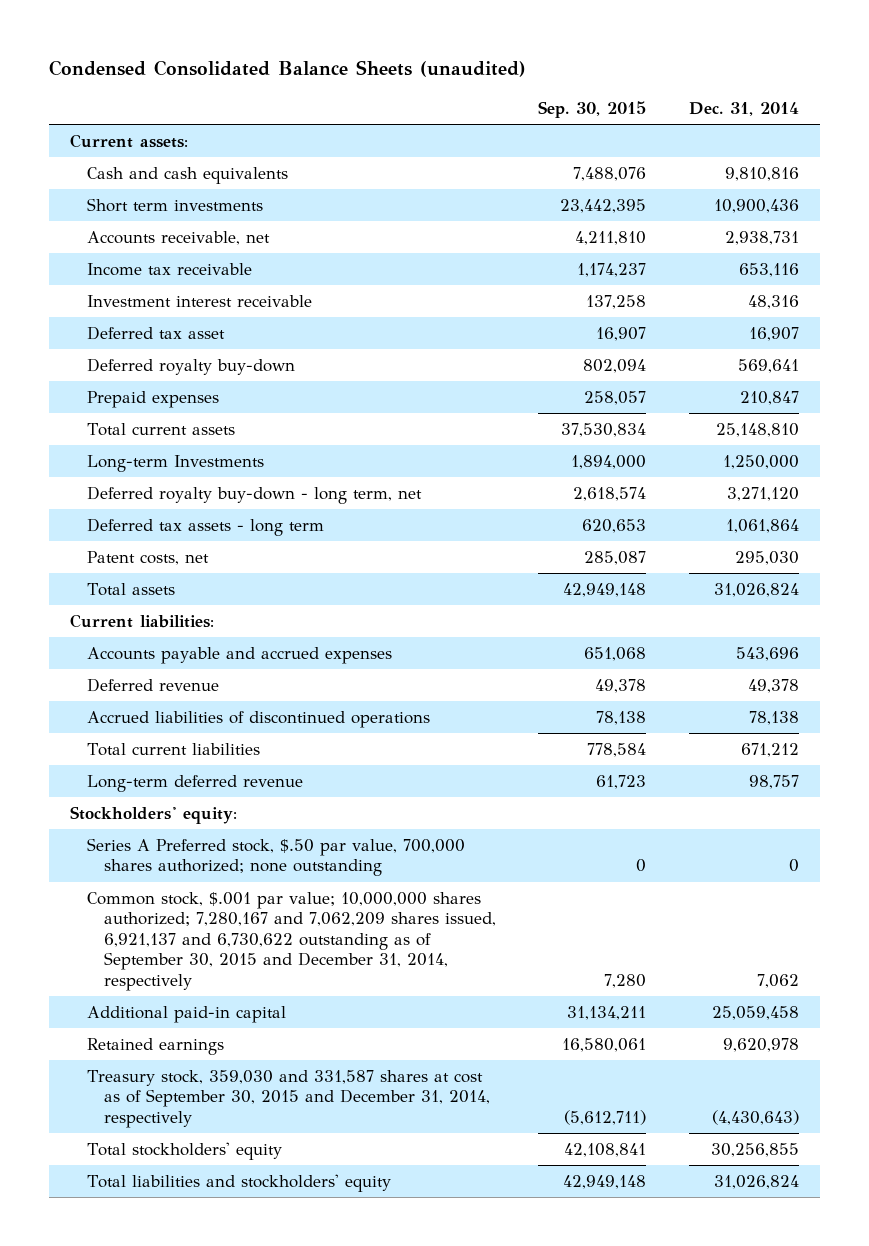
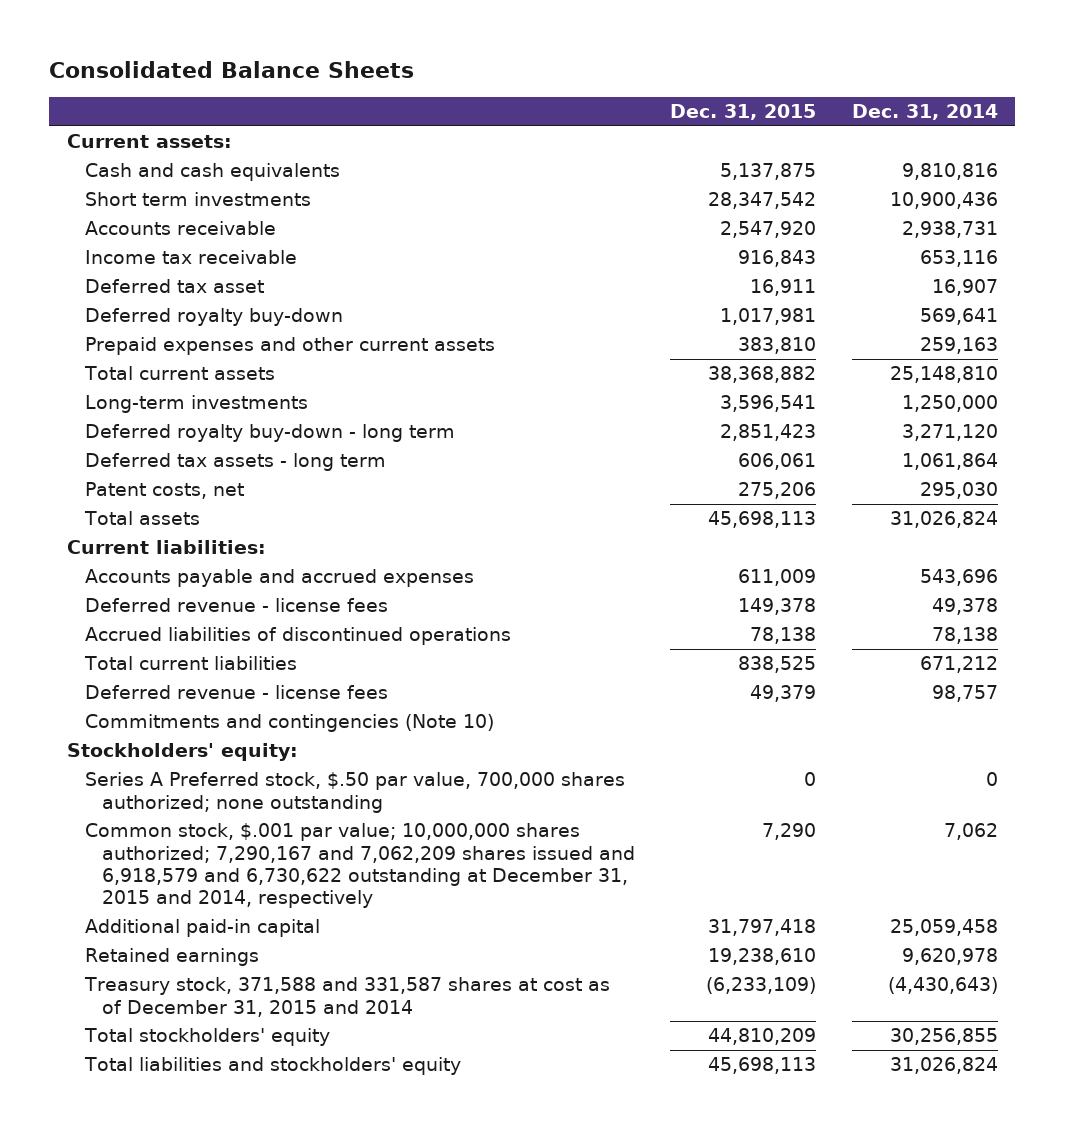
- Condensed Consolidated Balance Sheets (unaudited)
+ Consolidated Balance Sheets
- | Sep. 30, 2015 | Dec. 31, 2014
+ | Dec. 31, 2015 | Dec. 31, 2014
- Accounts receivable, net | 4,211,810 | 2,938,731
+ Accounts receivable | 2,547,920 | 2,938,731
- Investment interest receivable | 137,258 | 48,316
- Prepaid expenses | 258,057 | 210,847
+ Prepaid expenses and other current assets | 383,810 | 259,163
- Long-term Investments | 1,894,000 | 1,250,000
- Deferred royalty buy-down - long term, net | 2,618,574 | 3,271,120
+ Long-term investments | 3,596,541 | 1,250,000
+ Deferred royalty buy-down - long term | 2,851,423 | 3,271,120
- Deferred revenue | 49,378 | 49,378
+ Deferred revenue - license fees | 149,378 | 49,378
- Long-term deferred revenue | 61,723 | 98,757
+ Deferred revenue - license fees | 49,379 | 98,757
+ Commitments and contingencies (Note 10)
- Common stock, $.001 par value; 10,000,000 shares authorized; 7,280,167 and 7,062,209 shares issued, 6,921,137 and 6,730,622 outstanding as of September 30, 2015 and December 31, 2014, respectively | 7,280 | 7,062
+ Common stock, $.001 par value; 10,000,000 shares authorized; 7,290,167 and 7,062,209 shares issued and 6,918,579 and 6,730,622 outstanding at December 31, 2015 and 2014, respectively | 7,290 | 7,062
- Treasury stock, 359,030 and 331,587 shares at cost as of September 30, 2015 and December 31, 2014, respectively | (5,612,711) | (4,430,643)
+ Treasury stock, 371,588 and 331,587 shares at cost as of December 31, 2015 and 2014 | (6,233,109) | (4,430,643)

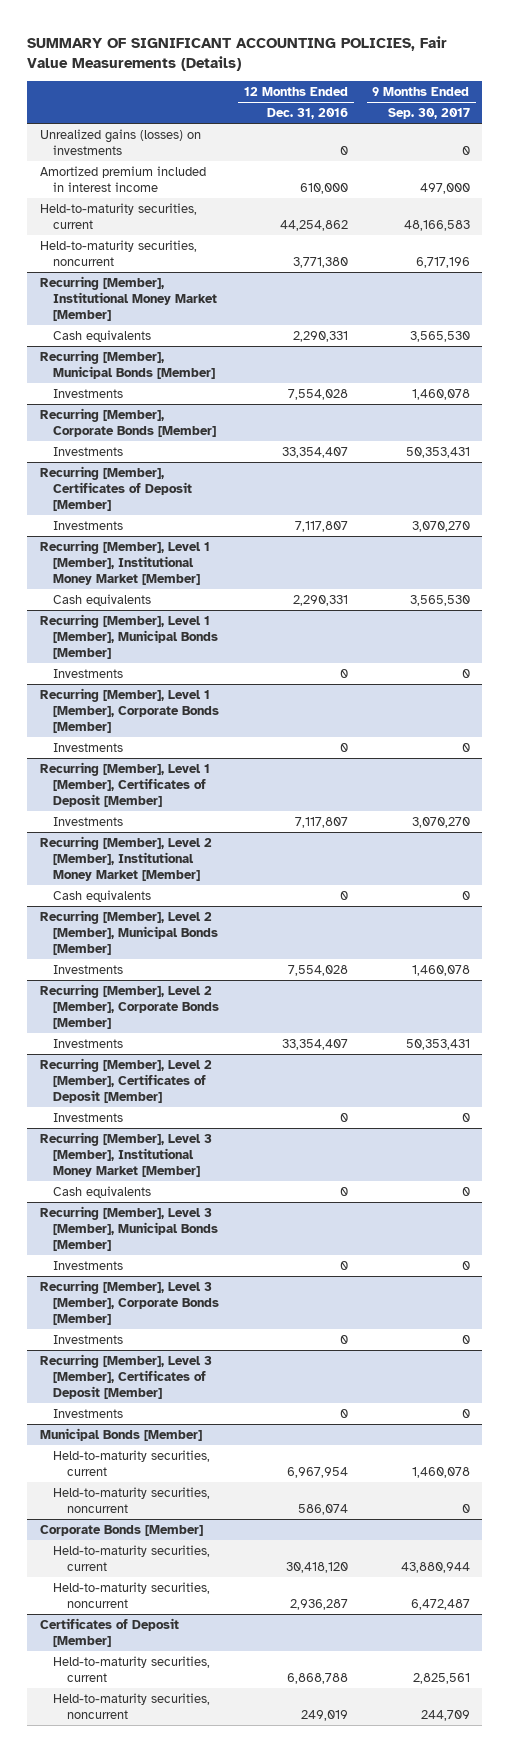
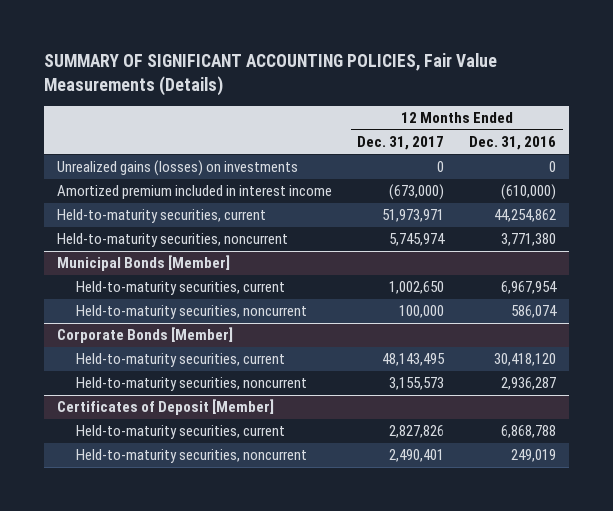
- | 12 Months Ended Dec. 31, 2016 | 9 Months Ended Sep. 30, 2017
+ | 12 Months Ended Dec. 31, 2017 | 12 Months Ended Dec. 31, 2016
- Amortized premium included in interest income | 610,000 | 497,000
+ Amortized premium included in interest income | (673,000) | (610,000)
- Recurring [Member], Institutional Money Market [Member]
- Cash equivalents | 2,290,331 | 3,565,530
- Recurring [Member], Municipal Bonds [Member]
- Investments | 7,554,028 | 1,460,078
- Recurring [Member], Corporate Bonds [Member]
- Investments | 33,354,407 | 50,353,431
- Recurring [Member], Certificates of Deposit [Member]
- Investments | 7,117,807 | 3,070,270
- Recurring [Member], Level 1 [Member], Institutional Money Market [Member]
- Cash equivalents | 2,290,331 | 3,565,530
- Recurring [Member], Level 1 [Member], Municipal Bonds [Member]
- Investments | 0 | 0
- Recurring [Member], Level 1 [Member], Corporate Bonds [Member]
- Investments | 0 | 0
- Recurring [Member], Level 1 [Member], Certificates of Deposit [Member]
- Investments | 7,117,807 | 3,070,270
- Recurring [Member], Level 2 [Member], Institutional Money Market [Member]
- Cash equivalents | 0 | 0
- Recurring [Member], Level 2 [Member], Municipal Bonds [Member]
- Investments | 7,554,028 | 1,460,078
- Recurring [Member], Level 2 [Member], Corporate Bonds [Member]
- Investments | 33,354,407 | 50,353,431
- Recurring [Member], Level 2 [Member], Certificates of Deposit [Member]
- Investments | 0 | 0
- Recurring [Member], Level 3 [Member], Institutional Money Market [Member]
- Cash equivalents | 0 | 0
- Recurring [Member], Level 3 [Member], Municipal Bonds [Member]
- Investments | 0 | 0
- Recurring [Member], Level 3 [Member], Corporate Bonds [Member]
- Investments | 0 | 0
- Recurring [Member], Level 3 [Member], Certificates of Deposit [Member]
- Investments | 0 | 0

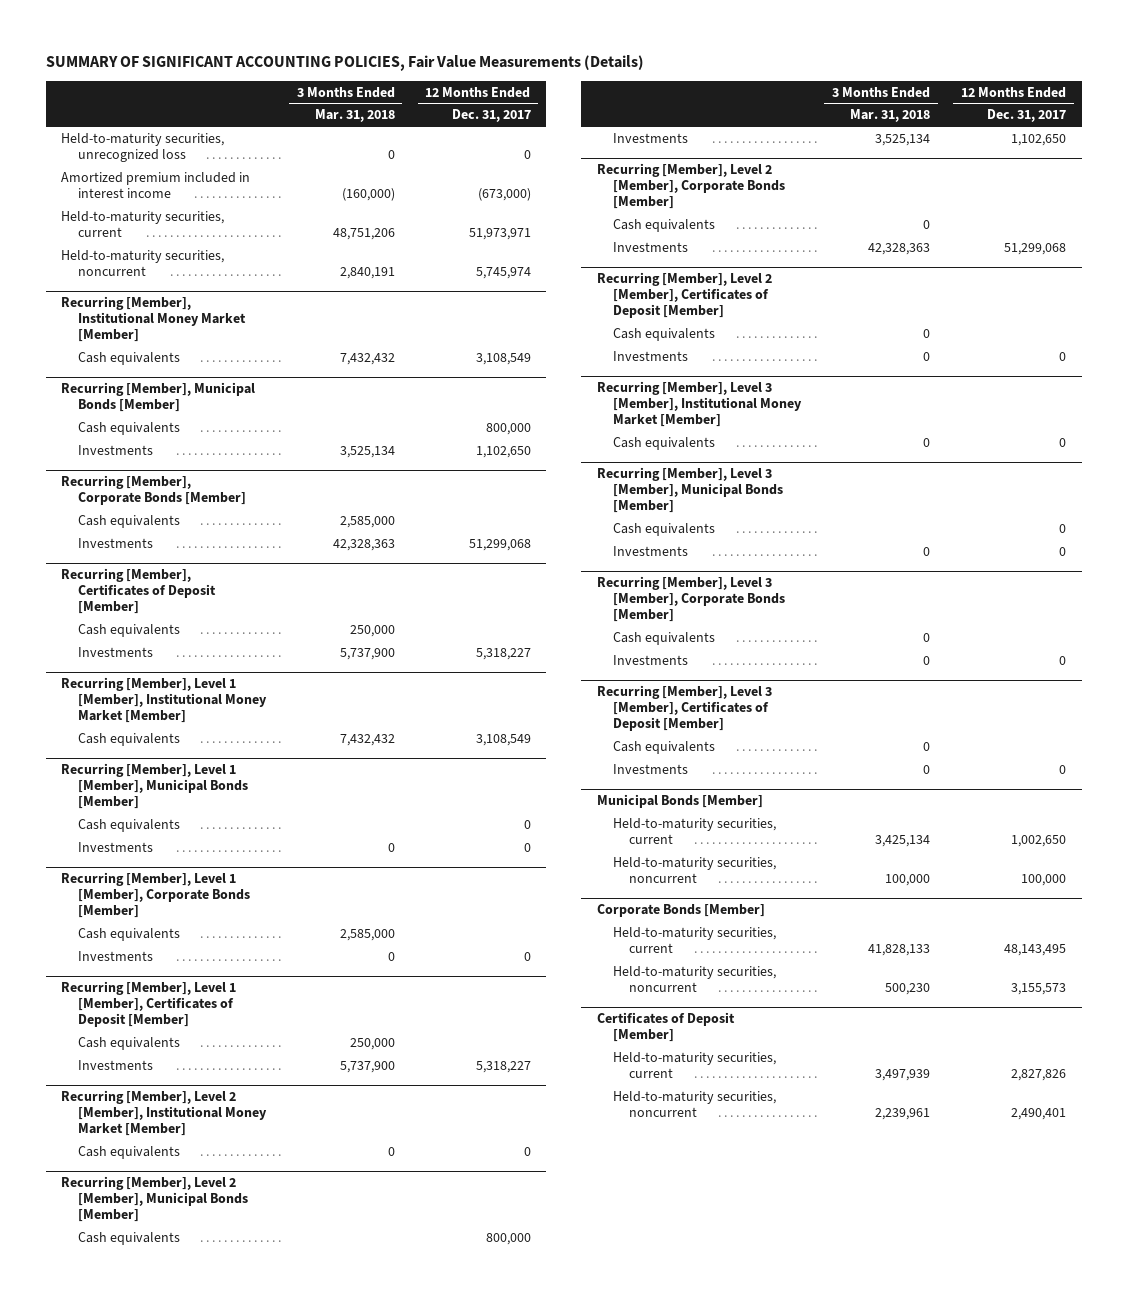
- | 12 Months Ended Dec. 31, 2017 | 12 Months Ended Dec. 31, 2016
+ | 3 Months Ended Mar. 31, 2018 | 12 Months Ended Dec. 31, 2017
- Unrealized gains (losses) on investments | 0 | 0
+ Held-to-maturity securities, unrecognized loss | 0 | 0
+ Recurring [Member], Institutional Money Market [Member]
+ Cash equivalents | 7,432,432 | 3,108,549
+ Recurring [Member], Municipal Bonds [Member]
+ Cash equivalents | | 800,000
+ Investments | 3,525,134 | 1,102,650
+ Recurring [Member], Corporate Bonds [Member]
+ Cash equivalents | 2,585,000 |
+ Investments | 42,328,363 | 51,299,068
+ Recurring [Member], Certificates of Deposit [Member]
+ Cash equivalents | 250,000 |
+ Investments | 5,737,900 | 5,318,227
+ Recurring [Member], Level 1 [Member], Institutional Money Market [Member]
+ Cash equivalents | 7,432,432 | 3,108,549
+ Recurring [Member], Level 1 [Member], Municipal Bonds [Member]
+ Cash equivalents | | 0
+ Investments | 0 | 0
+ Recurring [Member], Level 1 [Member], Corporate Bonds [Member]
+ Cash equivalents | 2,585,000 |
+ Investments | 0 | 0
+ Recurring [Member], Level 1 [Member], Certificates of Deposit [Member]
+ Cash equivalents | 250,000 |
+ Investments | 5,737,900 | 5,318,227
+ Recurring [Member], Level 2 [Member], Institutional Money Market [Member]
+ Cash equivalents | 0 | 0
+ Recurring [Member], Level 2 [Member], Municipal Bonds [Member]
+ Cash equivalents | | 800,000
+ Investments | 3,525,134 | 1,102,650
+ Recurring [Member], Level 2 [Member], Corporate Bonds [Member]
+ Cash equivalents | 0 |
+ Investments | 42,328,363 | 51,299,068
+ Recurring [Member], Level 2 [Member], Certificates of Deposit [Member]
+ Cash equivalents | 0 |
+ Investments | 0 | 0
+ Recurring [Member], Level 3 [Member], Institutional Money Market [Member]
+ Cash equivalents | 0 | 0
+ Recurring [Member], Level 3 [Member], Municipal Bonds [Member]
+ Cash equivalents | | 0
+ Investments | 0 | 0
+ Recurring [Member], Level 3 [Member], Corporate Bonds [Member]
+ Cash equivalents | 0 |
+ Investments | 0 | 0
+ Recurring [Member], Level 3 [Member], Certificates of Deposit [Member]
+ Cash equivalents | 0 |
+ Investments | 0 | 0

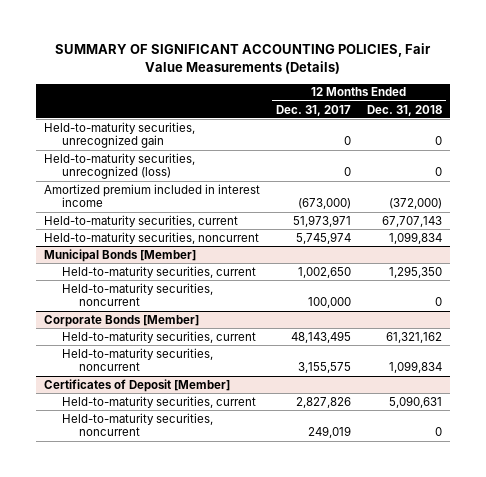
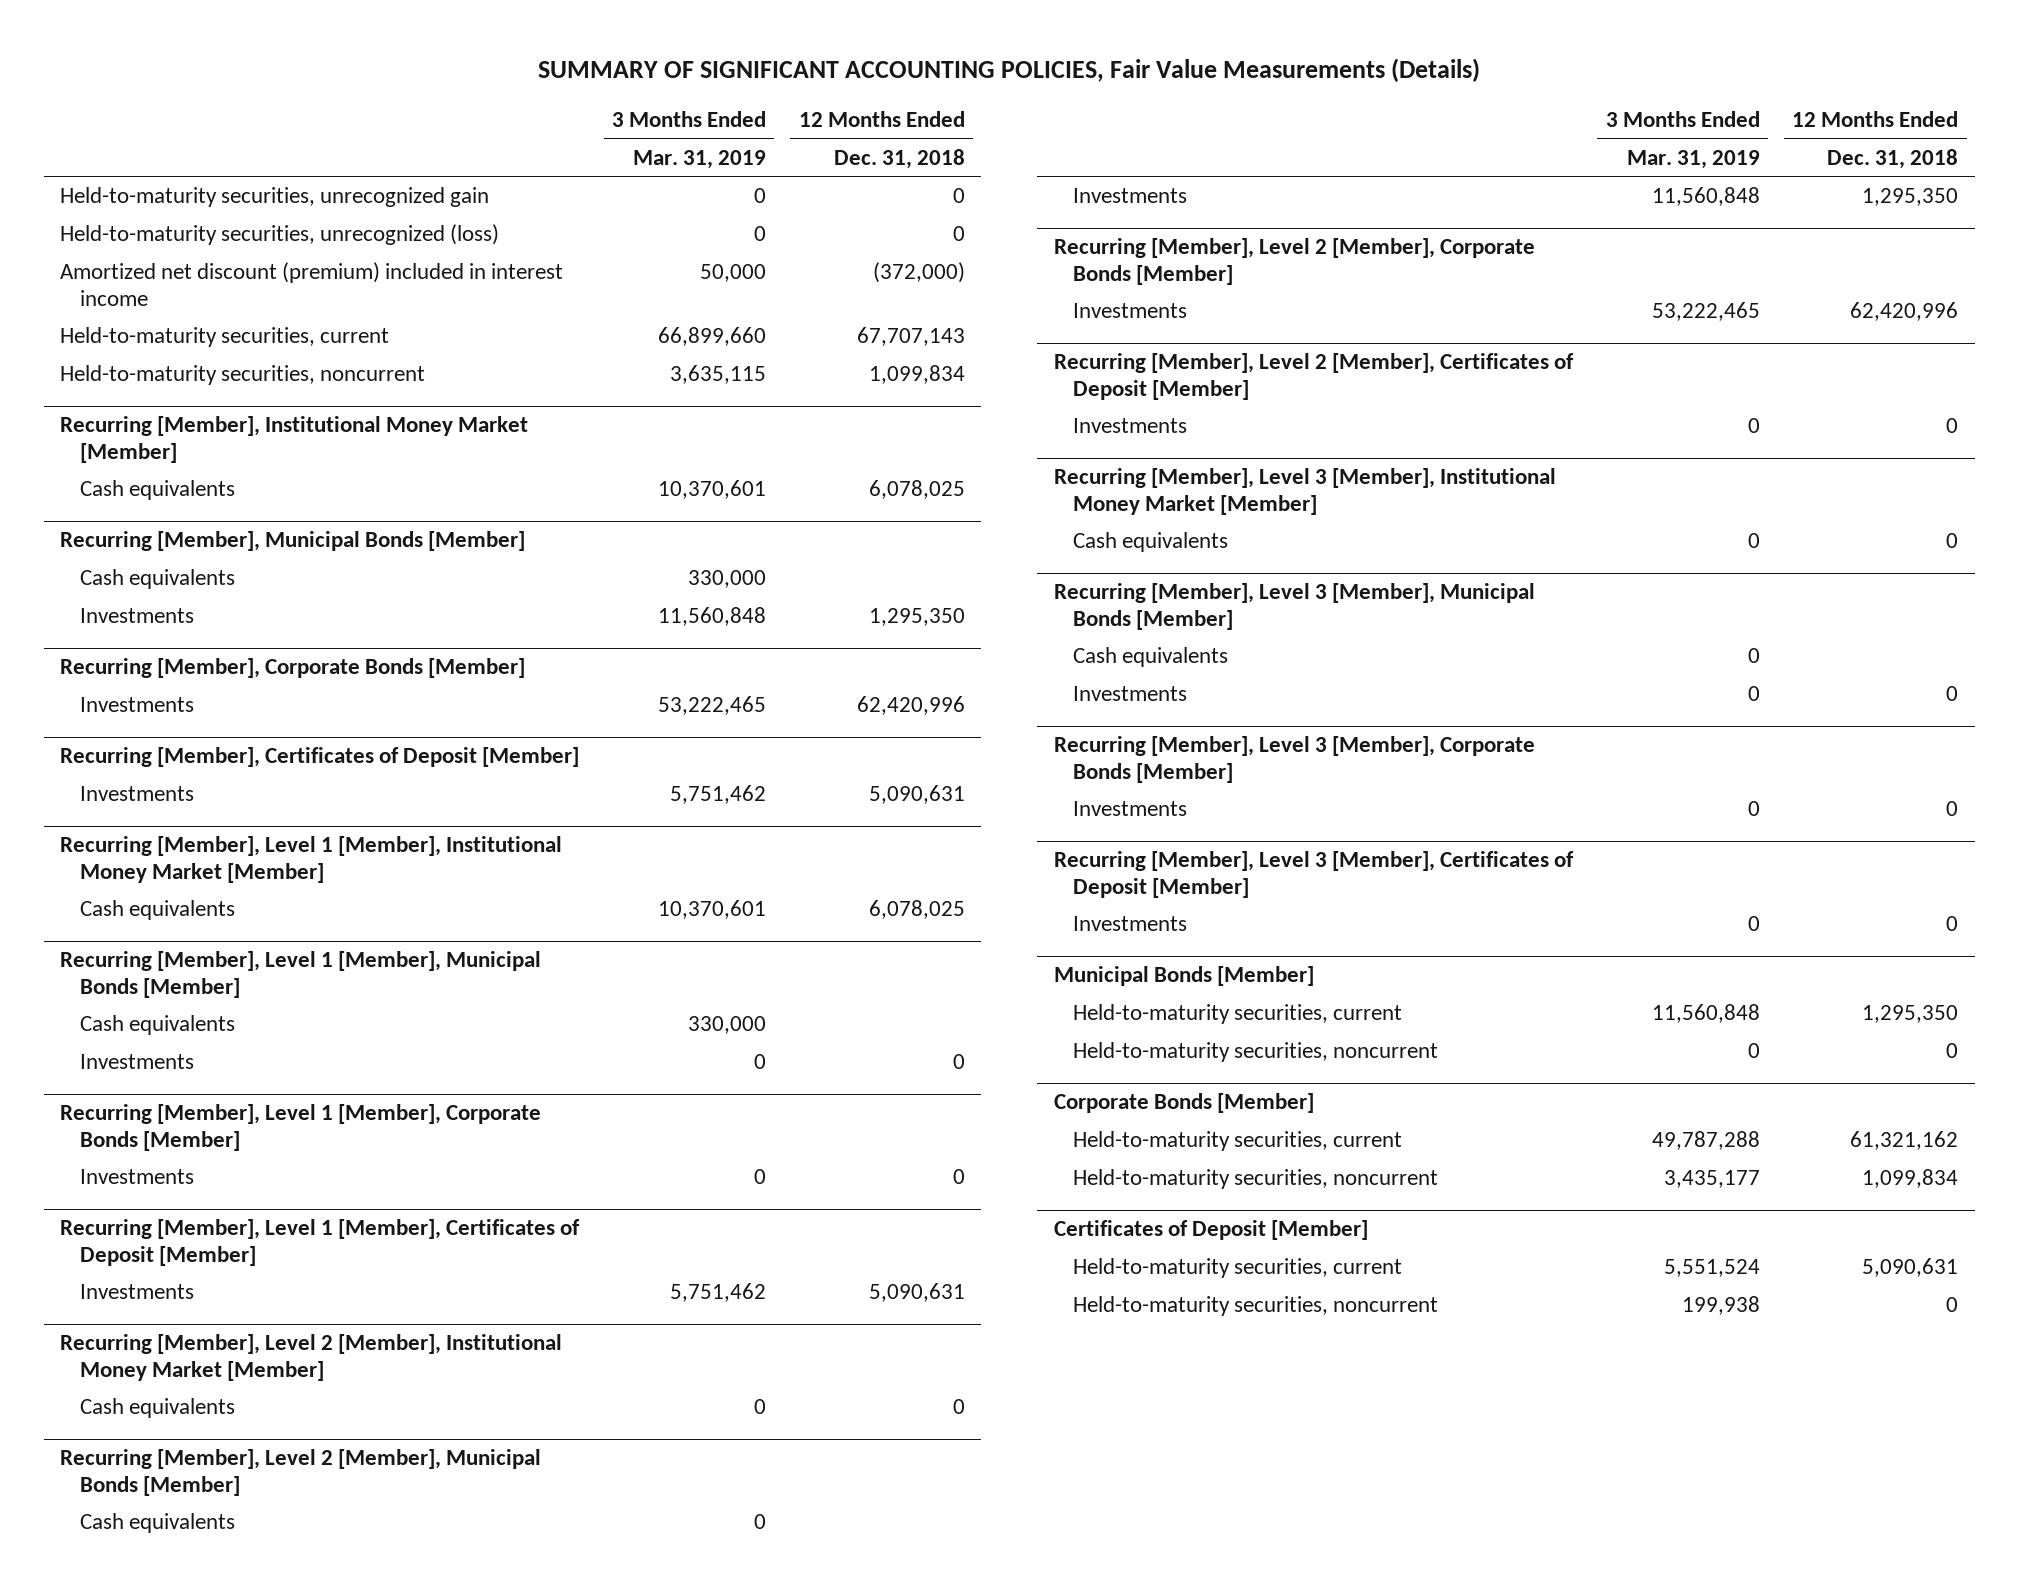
- | 12 Months Ended Dec. 31, 2017 | 12 Months Ended Dec. 31, 2018
+ | 3 Months Ended Mar. 31, 2019 | 12 Months Ended Dec. 31, 2018
- Amortized premium included in interest income | (673,000) | (372,000)
+ Amortized net discount (premium) included in interest income | 50,000 | (372,000)
+ Recurring [Member], Institutional Money Market [Member]
+ Cash equivalents | 10,370,601 | 6,078,025
+ Recurring [Member], Municipal Bonds [Member]
+ Cash equivalents | 330,000 |
+ Investments | 11,560,848 | 1,295,350
+ Recurring [Member], Corporate Bonds [Member]
+ Investments | 53,222,465 | 62,420,996
+ Recurring [Member], Certificates of Deposit [Member]
+ Investments | 5,751,462 | 5,090,631
+ Recurring [Member], Level 1 [Member], Institutional Money Market [Member]
+ Cash equivalents | 10,370,601 | 6,078,025
+ Recurring [Member], Level 1 [Member], Municipal Bonds [Member]
+ Cash equivalents | 330,000 |
+ Investments | 0 | 0
+ Recurring [Member], Level 1 [Member], Corporate Bonds [Member]
+ Investments | 0 | 0
+ Recurring [Member], Level 1 [Member], Certificates of Deposit [Member]
+ Investments | 5,751,462 | 5,090,631
+ Recurring [Member], Level 2 [Member], Institutional Money Market [Member]
+ Cash equivalents | 0 | 0
+ Recurring [Member], Level 2 [Member], Municipal Bonds [Member]
+ Cash equivalents | 0 |
+ Investments | 11,560,848 | 1,295,350
+ Recurring [Member], Level 2 [Member], Corporate Bonds [Member]
+ Investments | 53,222,465 | 62,420,996
+ Recurring [Member], Level 2 [Member], Certificates of Deposit [Member]
+ Investments | 0 | 0
+ Recurring [Member], Level 3 [Member], Institutional Money Market [Member]
+ Cash equivalents | 0 | 0
+ Recurring [Member], Level 3 [Member], Municipal Bonds [Member]
+ Cash equivalents | 0 |
+ Investments | 0 | 0
+ Recurring [Member], Level 3 [Member], Corporate Bonds [Member]
+ Investments | 0 | 0
+ Recurring [Member], Level 3 [Member], Certificates of Deposit [Member]
+ Investments | 0 | 0

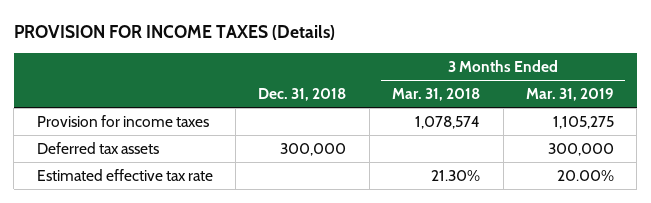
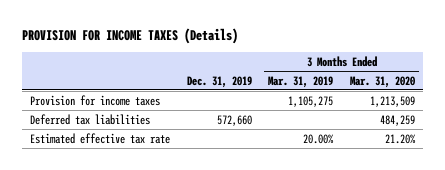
- | Dec. 31, 2018 | 3 Months Ended Mar. 31, 2018 | 3 Months Ended Mar. 31, 2019
+ | Dec. 31, 2019 | 3 Months Ended Mar. 31, 2019 | 3 Months Ended Mar. 31, 2020
- Deferred tax assets | 300,000 | | 300,000
+ Deferred tax liabilities | 572,660 | | 484,259

